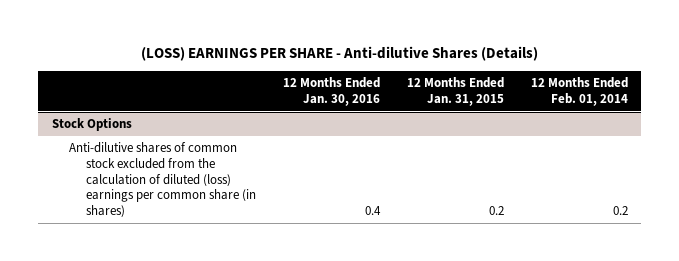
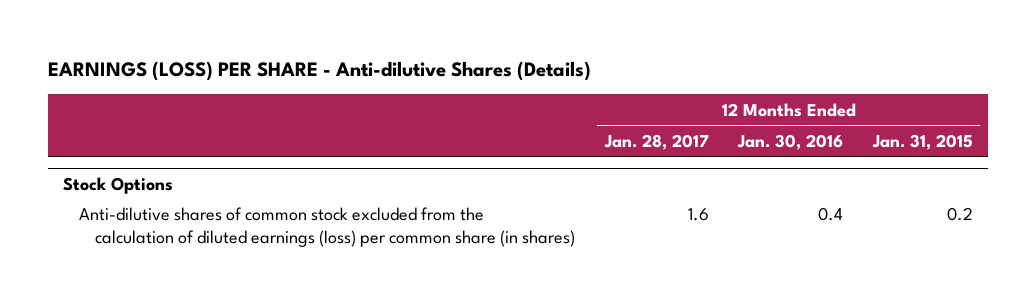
- (LOSS) EARNINGS PER SHARE - Anti-dilutive Shares (Details)
+ EARNINGS (LOSS) PER SHARE - Anti-dilutive Shares (Details)
- | 12 Months Ended Jan. 30, 2016 | 12 Months Ended Jan. 31, 2015 | 12 Months Ended Feb. 01, 2014
+ | 12 Months Ended Jan. 28, 2017 | 12 Months Ended Jan. 30, 2016 | 12 Months Ended Jan. 31, 2015
@ Stock Options
- Anti-dilutive shares of common stock excluded from the calculation of diluted (loss) earnings per common share (in shares) | 0.4 | 0.2 | 0.2
+ Anti-dilutive shares of common stock excluded from the calculation of diluted earnings (loss) per common share (in shares) | 1.6 | 0.4 | 0.2

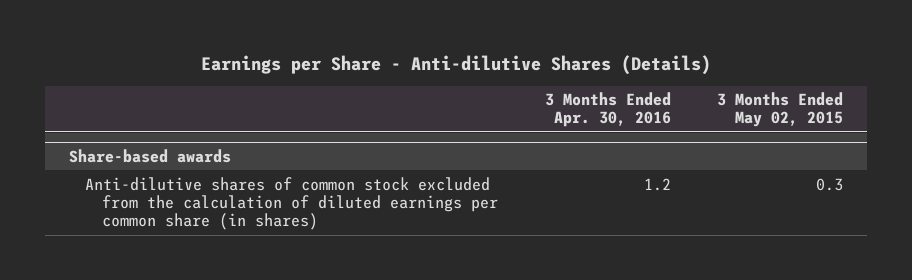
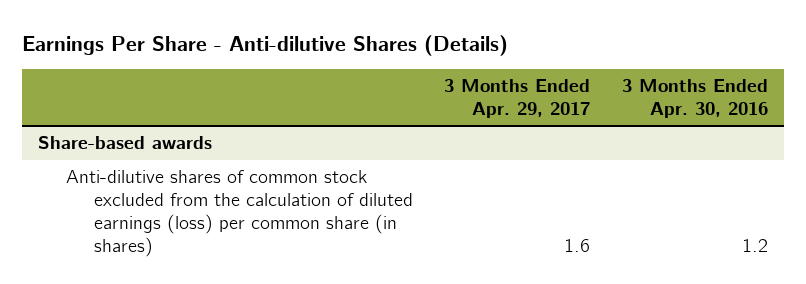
- Earnings per Share - Anti-dilutive Shares (Details)
+ Earnings Per Share - Anti-dilutive Shares (Details)
- | 3 Months Ended Apr. 30, 2016 | 3 Months Ended May 02, 2015
+ | 3 Months Ended Apr. 29, 2017 | 3 Months Ended Apr. 30, 2016
@ Share-based awards
- Anti-dilutive shares of common stock excluded from the calculation of diluted earnings per common share (in shares) | 1.2 | 0.3
+ Anti-dilutive shares of common stock excluded from the calculation of diluted earnings (loss) per common share (in shares) | 1.6 | 1.2

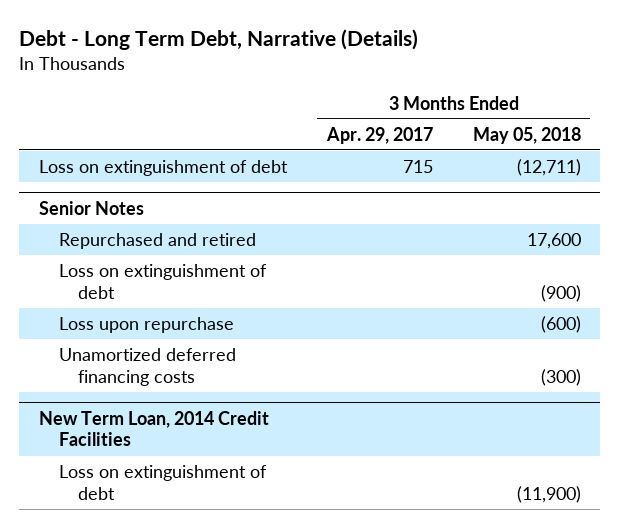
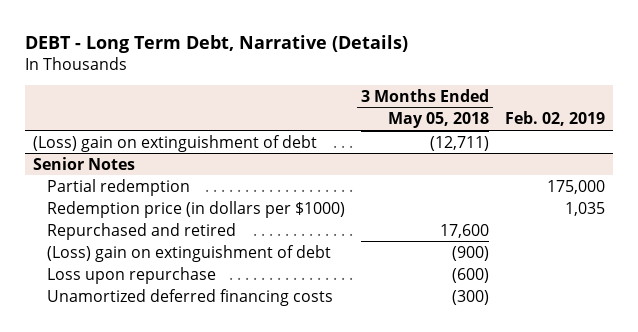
- Debt - Long Term Debt, Narrative (Details)
+ DEBT - Long Term Debt, Narrative (Details)
- | 3 Months Ended Apr. 29, 2017 | 3 Months Ended May 05, 2018
+ | 3 Months Ended May 05, 2018 | Feb. 02, 2019
- Loss on extinguishment of debt | 715 | (12,711)
+ (Loss) gain on extinguishment of debt | (12,711) |
@ Senior Notes
+ Partial redemption | | 175,000
+ Redemption price (in dollars per $1000) | | 1,035
- Loss on extinguishment of debt | | (900)
+ (Loss) gain on extinguishment of debt | (900) |
- New Term Loan, 2014 Credit Facilities
- Loss on extinguishment of debt | | (11,900)

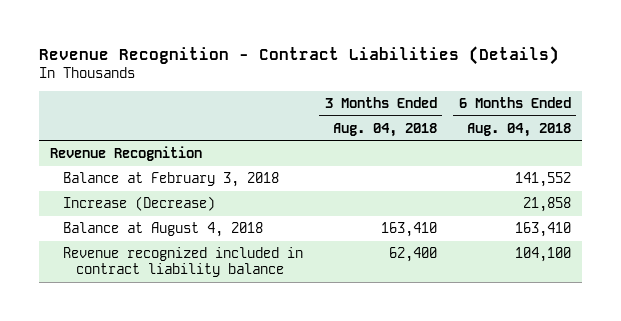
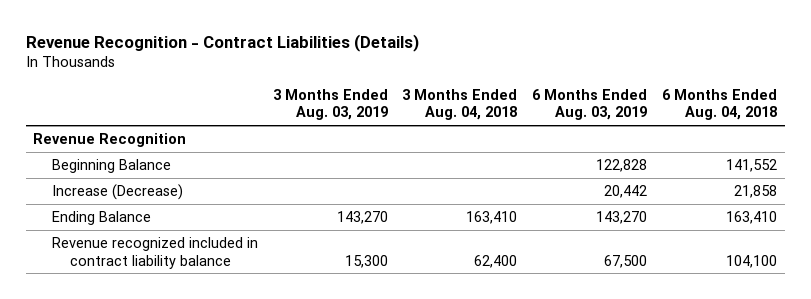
- | 3 Months Ended Aug. 04, 2018 | 6 Months Ended Aug. 04, 2018
+ | 3 Months Ended Aug. 03, 2019 | 3 Months Ended Aug. 04, 2018 | 6 Months Ended Aug. 03, 2019 | 6 Months Ended Aug. 04, 2018
- Balance at February 3, 2018 | | 141,552
+ Beginning Balance | | | 122,828 | 141,552
- Balance at August 4, 2018 | 163,410 | 163,410
+ Ending Balance | 143,270 | 163,410 | 143,270 | 163,410

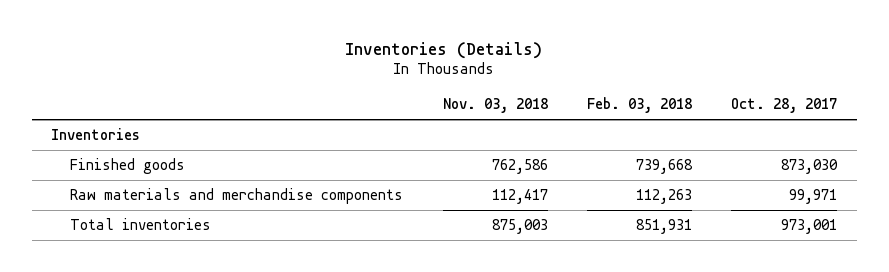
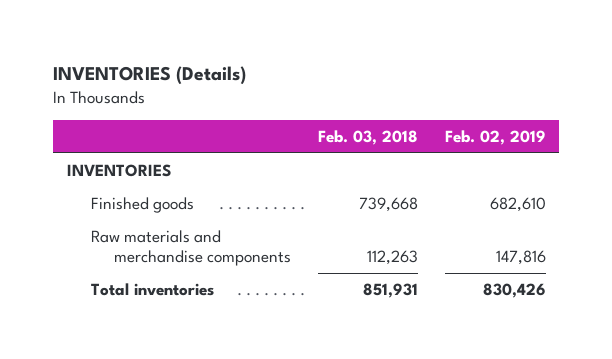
- Inventories (Details)
+ INVENTORIES (Details)
- | Nov. 03, 2018 | Feb. 03, 2018 | Oct. 28, 2017
+ | Feb. 03, 2018 | Feb. 02, 2019
- Inventories
+ INVENTORIES

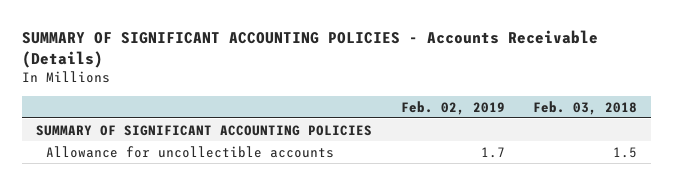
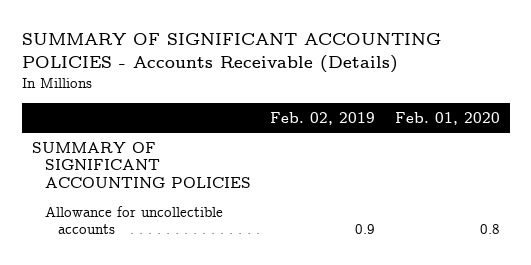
- | Feb. 02, 2019 | Feb. 03, 2018
+ | Feb. 02, 2019 | Feb. 01, 2020
- Allowance for uncollectible accounts | 1.7 | 1.5
+ Allowance for uncollectible accounts | 0.9 | 0.8

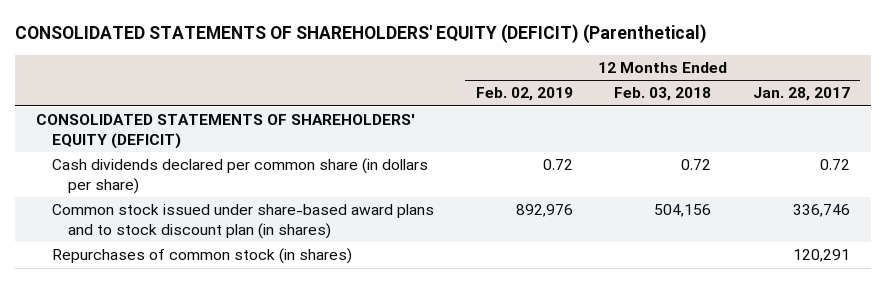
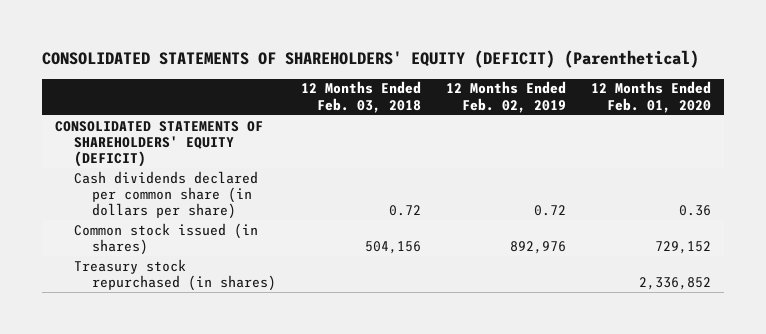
- | 12 Months Ended Feb. 02, 2019 | 12 Months Ended Feb. 03, 2018 | 12 Months Ended Jan. 28, 2017
+ | 12 Months Ended Feb. 03, 2018 | 12 Months Ended Feb. 02, 2019 | 12 Months Ended Feb. 01, 2020
- Common stock issued under share-based award plans and to stock discount plan (in shares) | 892,976 | 504,156 | 336,746
- Repurchases of common stock (in shares) | | | 120,291
+ Common stock issued (in shares) | 504,156 | 892,976 | 729,152
+ Treasury stock repurchased (in shares) | | | 2,336,852

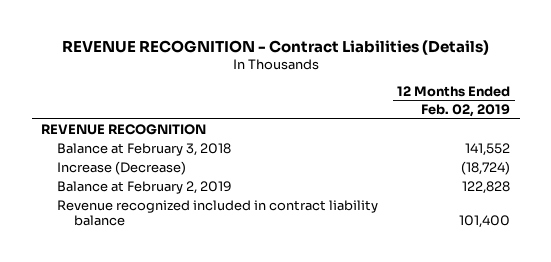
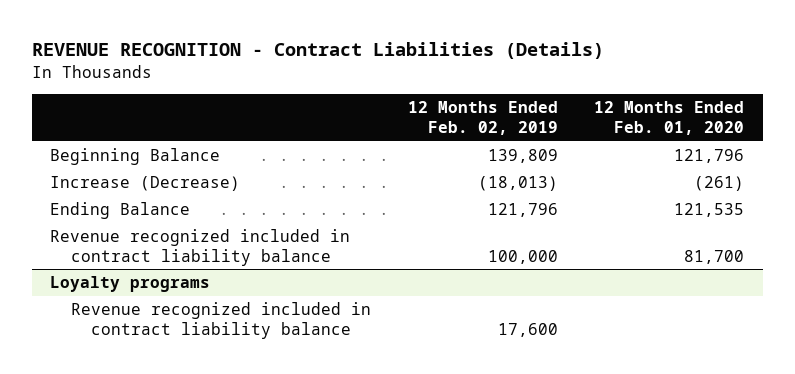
- | 12 Months Ended Feb. 02, 2019
+ | 12 Months Ended Feb. 02, 2019 | 12 Months Ended Feb. 01, 2020
- REVENUE RECOGNITION
- Balance at February 3, 2018 | 141,552
- Increase (Decrease) | (18,724)
- Balance at February 2, 2019 | 122,828
- Revenue recognized included in contract liability balance | 101,400
+ Beginning Balance | 139,809 | 121,796
+ Increase (Decrease) | (18,013) | (261)
+ Ending Balance | 121,796 | 121,535
+ Revenue recognized included in contract liability balance | 100,000 | 81,700
+ Loyalty programs
+ Revenue recognized included in contract liability balance | 17,600 |

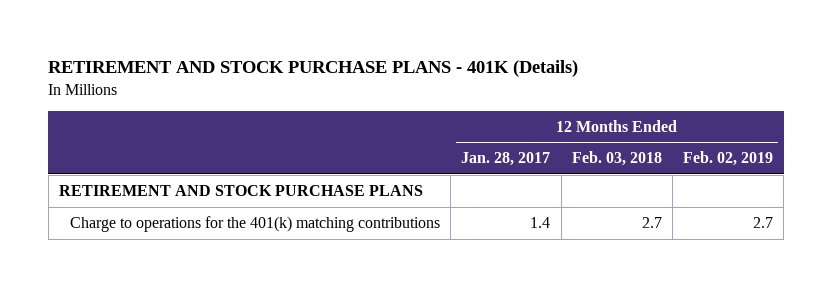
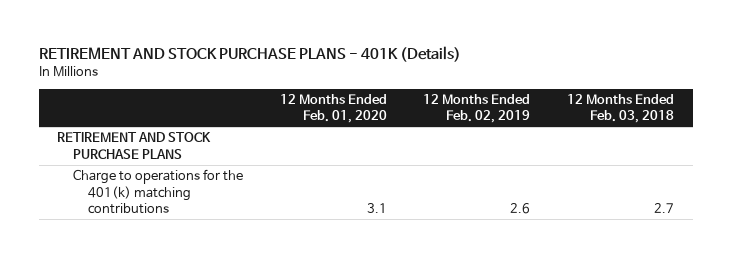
- | 12 Months Ended Jan. 28, 2017 | 12 Months Ended Feb. 03, 2018 | 12 Months Ended Feb. 02, 2019
+ | 12 Months Ended Feb. 01, 2020 | 12 Months Ended Feb. 02, 2019 | 12 Months Ended Feb. 03, 2018
- Charge to operations for the 401(k) matching contributions | 1.4 | 2.7 | 2.7
+ Charge to operations for the 401(k) matching contributions | 3.1 | 2.6 | 2.7

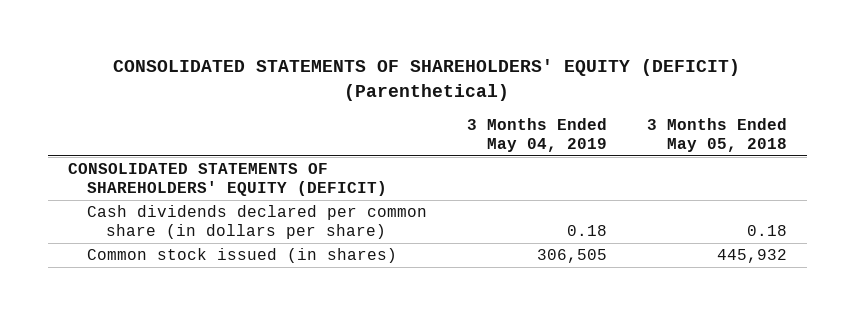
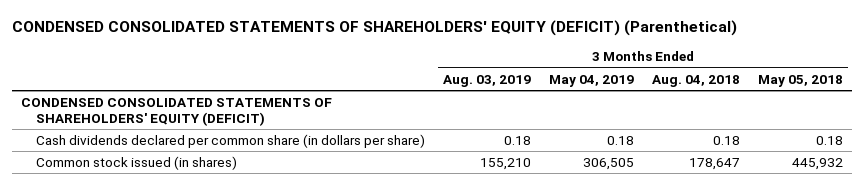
- CONSOLIDATED STATEMENTS OF SHAREHOLDERS' EQUITY (DEFICIT) (Parenthetical)
+ CONDENSED CONSOLIDATED STATEMENTS OF SHAREHOLDERS' EQUITY (DEFICIT) (Parenthetical)
- | 3 Months Ended May 04, 2019 | 3 Months Ended May 05, 2018
+ | 3 Months Ended Aug. 03, 2019 | 3 Months Ended May 04, 2019 | 3 Months Ended Aug. 04, 2018 | 3 Months Ended May 05, 2018
- CONSOLIDATED STATEMENTS OF SHAREHOLDERS' EQUITY (DEFICIT)
+ CONDENSED CONSOLIDATED STATEMENTS OF SHAREHOLDERS' EQUITY (DEFICIT)

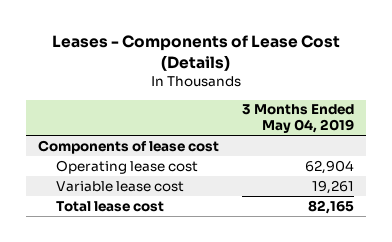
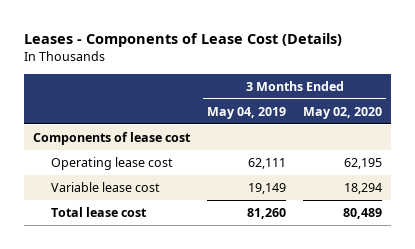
- | 3 Months Ended May 04, 2019
+ | 3 Months Ended May 04, 2019 | 3 Months Ended May 02, 2020
- Operating lease cost | 62,904
- Variable lease cost | 19,261
- Total lease cost | 82,165
+ Operating lease cost | 62,111 | 62,195
+ Variable lease cost | 19,149 | 18,294
+ Total lease cost | 81,260 | 80,489

